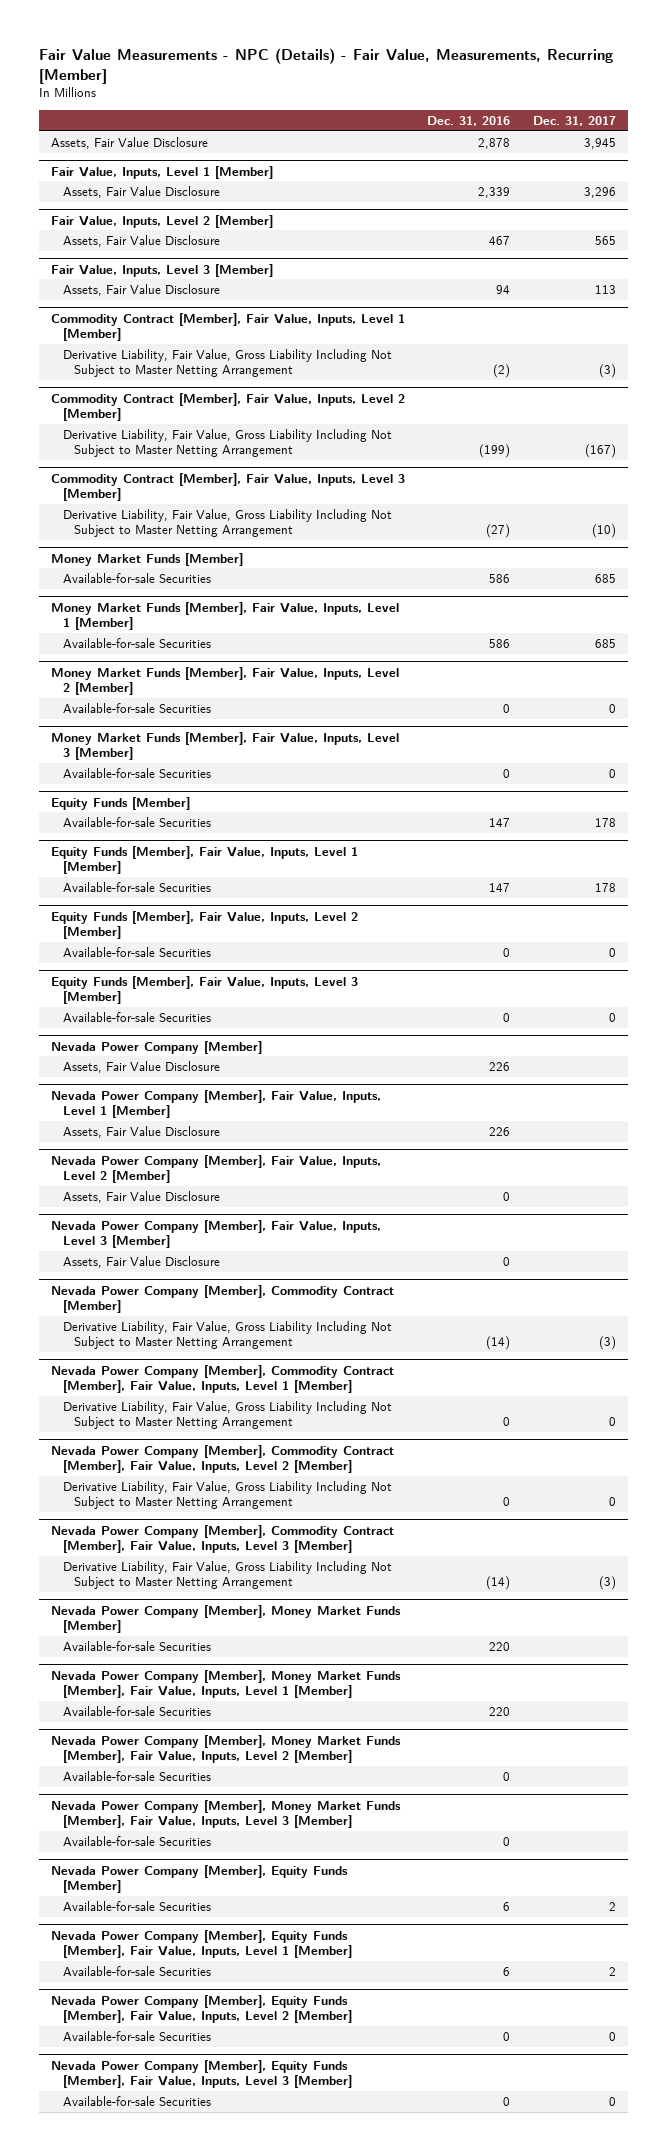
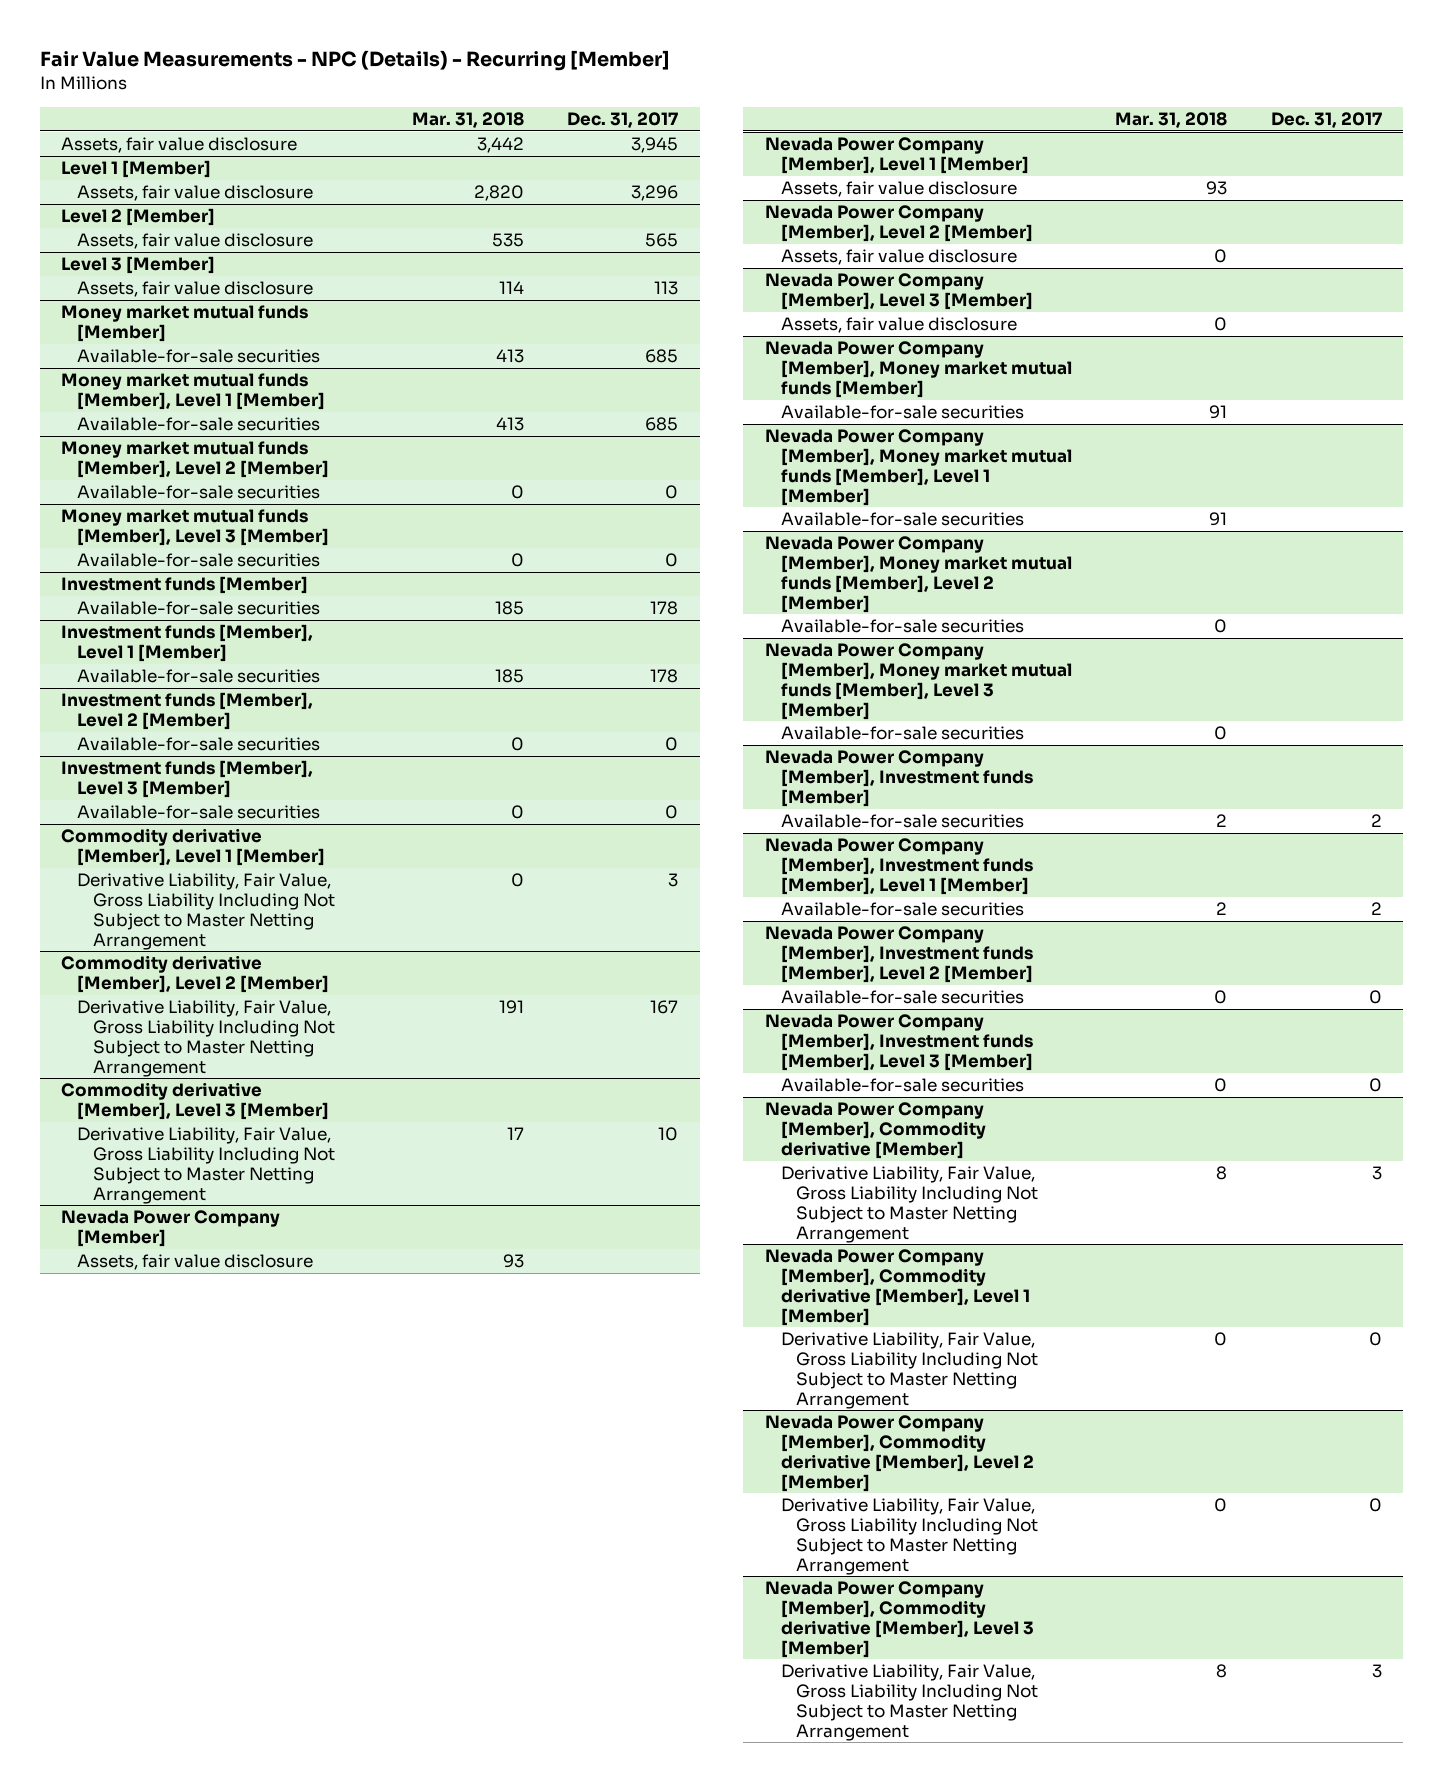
- Fair Value Measurements - NPC (Details) - Fair Value, Measurements, Recurring [Member]
+ Fair Value Measurements - NPC (Details) - Recurring [Member]
- | Dec. 31, 2016 | Dec. 31, 2017
+ | Mar. 31, 2018 | Dec. 31, 2017
- Assets, Fair Value Disclosure | 2,878 | 3,945
- Fair Value, Inputs, Level 1 [Member]
- Assets, Fair Value Disclosure | 2,339 | 3,296
- Fair Value, Inputs, Level 2 [Member]
- Assets, Fair Value Disclosure | 467 | 565
- Fair Value, Inputs, Level 3 [Member]
- Assets, Fair Value Disclosure | 94 | 113
- Commodity Contract [Member], Fair Value, Inputs, Level 1 [Member]
- Derivative Liability, Fair Value, Gross Liability Including Not Subject to Master Netting Arrangement | (2) | (3)
- Commodity Contract [Member], Fair Value, Inputs, Level 2 [Member]
- Derivative Liability, Fair Value, Gross Liability Including Not Subject to Master Netting Arrangement | (199) | (167)
- Commodity Contract [Member], Fair Value, Inputs, Level 3 [Member]
- Derivative Liability, Fair Value, Gross Liability Including Not Subject to Master Netting Arrangement | (27) | (10)
- Money Market Funds [Member]
- Available-for-sale Securities | 586 | 685
- Money Market Funds [Member], Fair Value, Inputs, Level 1 [Member]
- Available-for-sale Securities | 586 | 685
- Money Market Funds [Member], Fair Value, Inputs, Level 2 [Member]
- Available-for-sale Securities | 0 | 0
- Money Market Funds [Member], Fair Value, Inputs, Level 3 [Member]
- Available-for-sale Securities | 0 | 0
- Equity Funds [Member]
- Available-for-sale Securities | 147 | 178
- Equity Funds [Member], Fair Value, Inputs, Level 1 [Member]
- Available-for-sale Securities | 147 | 178
- Equity Funds [Member], Fair Value, Inputs, Level 2 [Member]
- Available-for-sale Securities | 0 | 0
- Equity Funds [Member], Fair Value, Inputs, Level 3 [Member]
- Available-for-sale Securities | 0 | 0
+ Assets, fair value disclosure | 3,442 | 3,945
+ Level 1 [Member]
+ Assets, fair value disclosure | 2,820 | 3,296
+ Level 2 [Member]
+ Assets, fair value disclosure | 535 | 565
+ Level 3 [Member]
+ Assets, fair value disclosure | 114 | 113
+ Money market mutual funds [Member]
+ Available-for-sale securities | 413 | 685
+ Money market mutual funds [Member], Level 1 [Member]
+ Available-for-sale securities | 413 | 685
+ Money market mutual funds [Member], Level 2 [Member]
+ Available-for-sale securities | 0 | 0
+ Money market mutual funds [Member], Level 3 [Member]
+ Available-for-sale securities | 0 | 0
+ Investment funds [Member]
+ Available-for-sale securities | 185 | 178
+ Investment funds [Member], Level 1 [Member]
+ Available-for-sale securities | 185 | 178
+ Investment funds [Member], Level 2 [Member]
+ Available-for-sale securities | 0 | 0
+ Investment funds [Member], Level 3 [Member]
+ Available-for-sale securities | 0 | 0
+ Commodity derivative [Member], Level 1 [Member]
+ Derivative Liability, Fair Value, Gross Liability Including Not Subject to Master Netting Arrangement | 0 | 3
+ Commodity derivative [Member], Level 2 [Member]
+ Derivative Liability, Fair Value, Gross Liability Including Not Subject to Master Netting Arrangement | 191 | 167
+ Commodity derivative [Member], Level 3 [Member]
+ Derivative Liability, Fair Value, Gross Liability Including Not Subject to Master Netting Arrangement | 17 | 10
@ Nevada Power Company [Member]
- Assets, Fair Value Disclosure | 226 |
- Nevada Power Company [Member], Fair Value, Inputs, Level 1 [Member]
- Assets, Fair Value Disclosure | 226 |
- Nevada Power Company [Member], Fair Value, Inputs, Level 2 [Member]
- Assets, Fair Value Disclosure | 0 |
- Nevada Power Company [Member], Fair Value, Inputs, Level 3 [Member]
- Assets, Fair Value Disclosure | 0 |
- Nevada Power Company [Member], Commodity Contract [Member]
- Derivative Liability, Fair Value, Gross Liability Including Not Subject to Master Netting Arrangement | (14) | (3)
- Nevada Power Company [Member], Commodity Contract [Member], Fair Value, Inputs, Level 1 [Member]
@ Nevada Power Company [Member]
+ Assets, fair value disclosure | 93 |
+ Nevada Power Company [Member], Level 1 [Member]
+ Assets, fair value disclosure | 93 |
+ Nevada Power Company [Member], Level 2 [Member]
+ Assets, fair value disclosure | 0 |
+ Nevada Power Company [Member], Level 3 [Member]
+ Assets, fair value disclosure | 0 |
+ Nevada Power Company [Member], Money market mutual funds [Member]
+ Available-for-sale securities | 91 |
+ Nevada Power Company [Member], Money market mutual funds [Member], Level 1 [Member]
+ Available-for-sale securities | 91 |
+ Nevada Power Company [Member], Money market mutual funds [Member], Level 2 [Member]
+ Available-for-sale securities | 0 |
+ Nevada Power Company [Member], Money market mutual funds [Member], Level 3 [Member]
+ Available-for-sale securities | 0 |
+ Nevada Power Company [Member], Investment funds [Member]
+ Available-for-sale securities | 2 | 2
+ Nevada Power Company [Member], Investment funds [Member], Level 1 [Member]
+ Available-for-sale securities | 2 | 2
+ Nevada Power Company [Member], Investment funds [Member], Level 2 [Member]
+ Available-for-sale securities | 0 | 0
+ Nevada Power Company [Member], Investment funds [Member], Level 3 [Member]
+ Available-for-sale securities | 0 | 0
+ Nevada Power Company [Member], Commodity derivative [Member]
+ Derivative Liability, Fair Value, Gross Liability Including Not Subject to Master Netting Arrangement | 8 | 3
+ Nevada Power Company [Member], Commodity derivative [Member], Level 1 [Member]
- Nevada Power Company [Member], Commodity Contract [Member], Fair Value, Inputs, Level 2 [Member]
+ Nevada Power Company [Member], Commodity derivative [Member], Level 2 [Member]
- Nevada Power Company [Member], Commodity Contract [Member], Fair Value, Inputs, Level 3 [Member]
- Derivative Liability, Fair Value, Gross Liability Including Not Subject to Master Netting Arrangement | (14) | (3)
- Nevada Power Company [Member], Money Market Funds [Member]
- Available-for-sale Securities | 220 |
- Nevada Power Company [Member], Money Market Funds [Member], Fair Value, Inputs, Level 1 [Member]
- Available-for-sale Securities | 220 |
- Nevada Power Company [Member], Money Market Funds [Member], Fair Value, Inputs, Level 2 [Member]
- Available-for-sale Securities | 0 |
- Nevada Power Company [Member], Money Market Funds [Member], Fair Value, Inputs, Level 3 [Member]
- Available-for-sale Securities | 0 |
- Nevada Power Company [Member], Equity Funds [Member]
- Available-for-sale Securities | 6 | 2
- Nevada Power Company [Member], Equity Funds [Member], Fair Value, Inputs, Level 1 [Member]
- Available-for-sale Securities | 6 | 2
- Nevada Power Company [Member], Equity Funds [Member], Fair Value, Inputs, Level 2 [Member]
- Available-for-sale Securities | 0 | 0
- Nevada Power Company [Member], Equity Funds [Member], Fair Value, Inputs, Level 3 [Member]
- Available-for-sale Securities | 0 | 0
+ Nevada Power Company [Member], Commodity derivative [Member], Level 3 [Member]
+ Derivative Liability, Fair Value, Gross Liability Including Not Subject to Master Netting Arrangement | 8 | 3

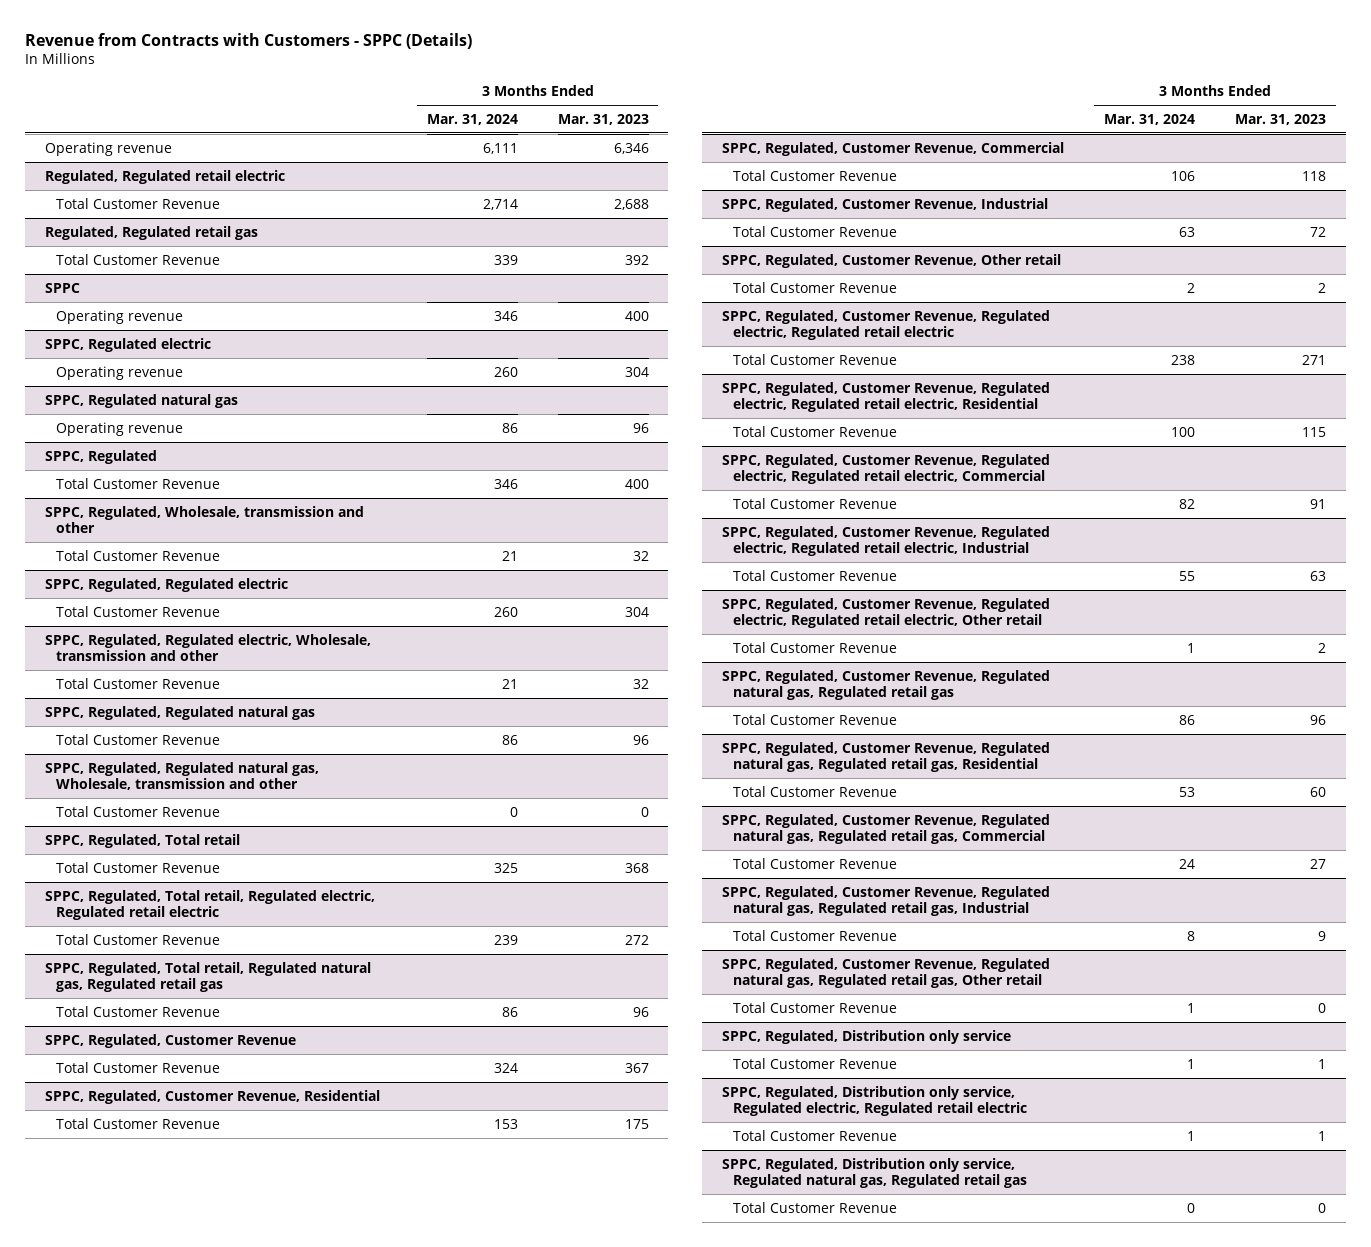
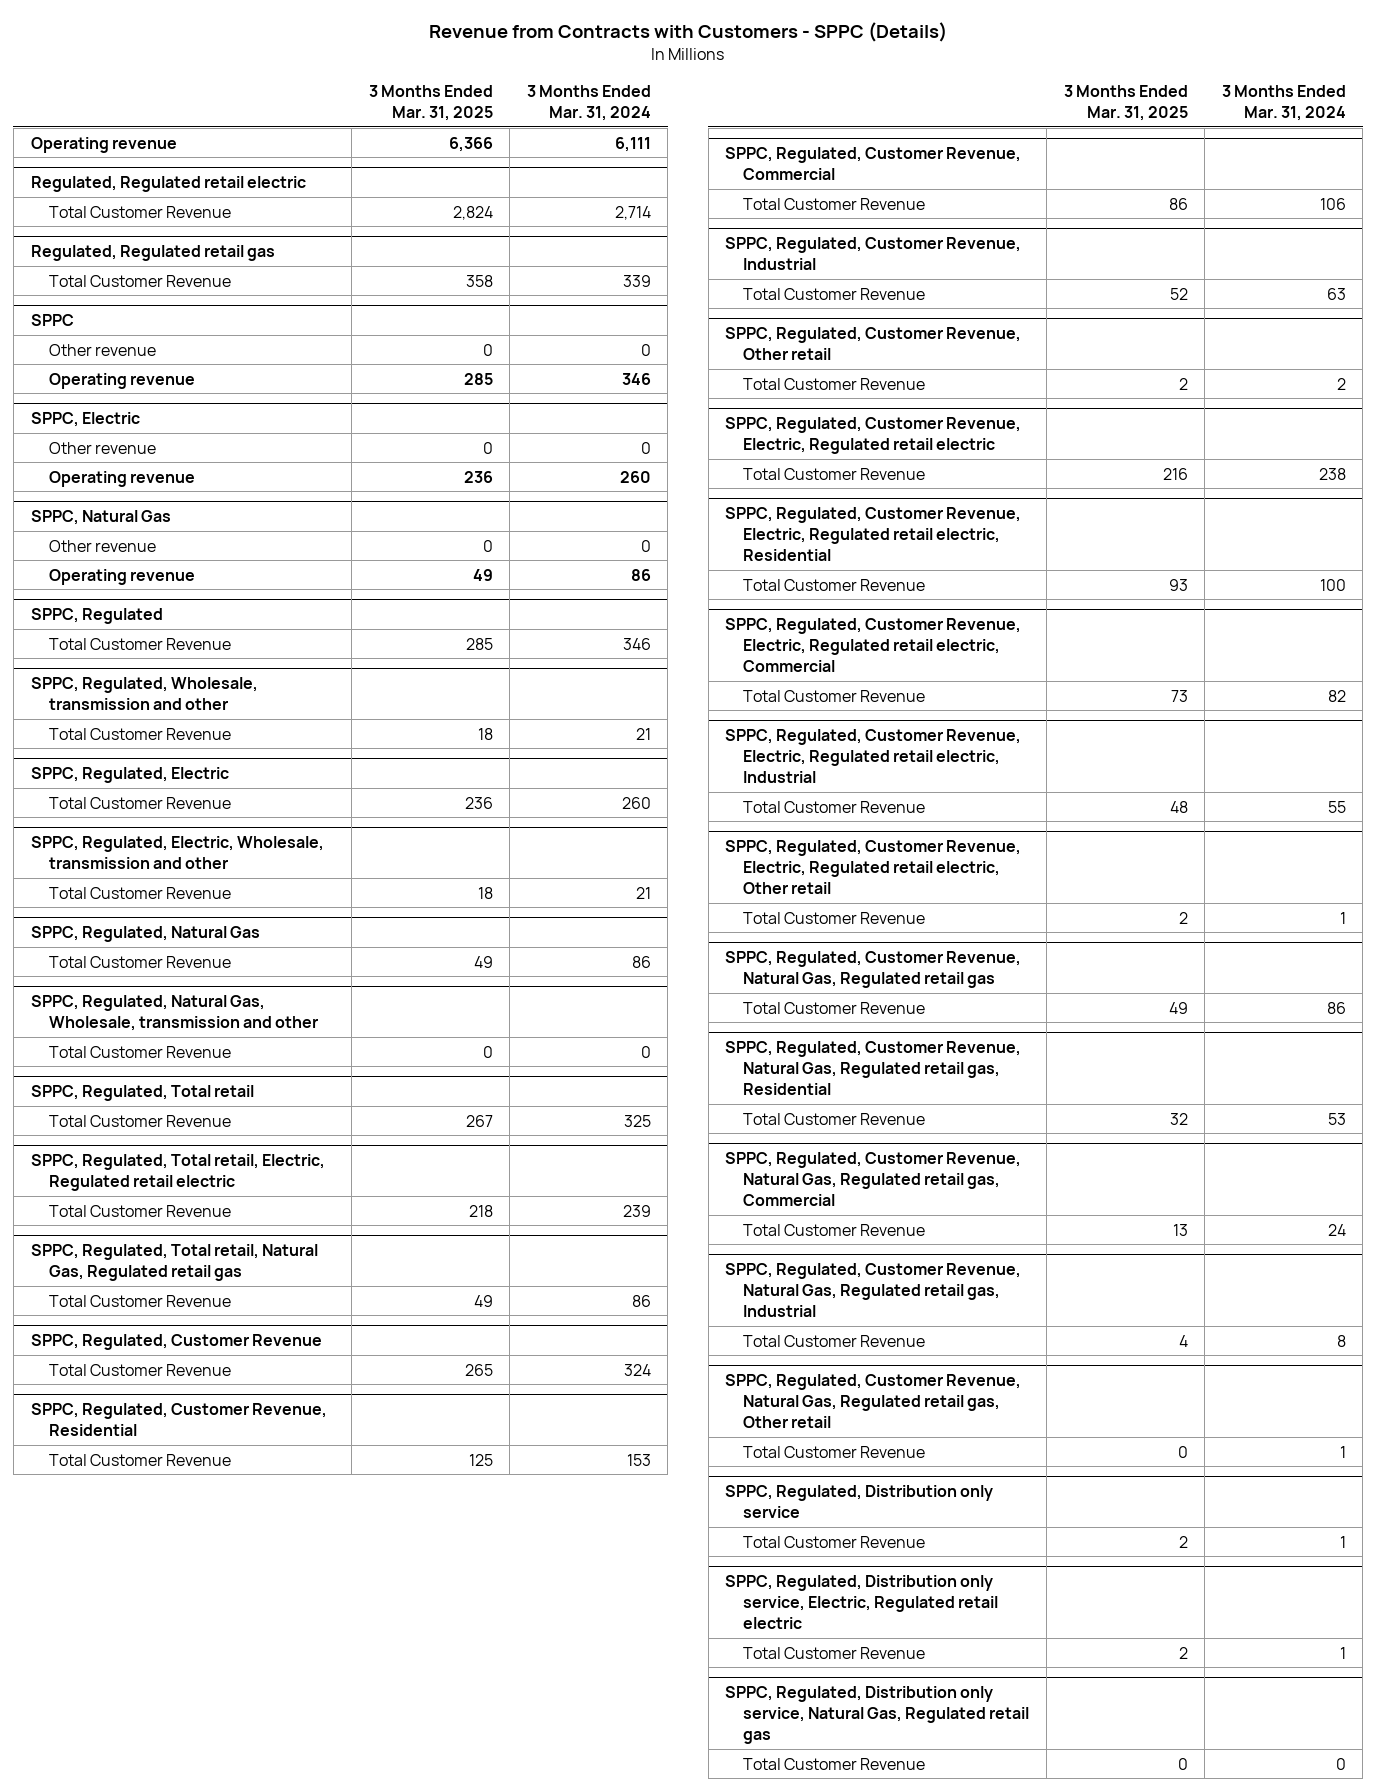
- | 3 Months Ended Mar. 31, 2024 | 3 Months Ended Mar. 31, 2023
+ | 3 Months Ended Mar. 31, 2025 | 3 Months Ended Mar. 31, 2024
@ SPPC
+ Other revenue | 0 | 0
- SPPC, Regulated electric
+ SPPC, Electric
+ Other revenue | 0 | 0
- SPPC, Regulated natural gas
+ SPPC, Natural Gas
+ Other revenue | 0 | 0
- SPPC, Regulated, Regulated electric
+ SPPC, Regulated, Electric
- SPPC, Regulated, Regulated electric, Wholesale, transmission and other
+ SPPC, Regulated, Electric, Wholesale, transmission and other
- SPPC, Regulated, Regulated natural gas
+ SPPC, Regulated, Natural Gas
- SPPC, Regulated, Regulated natural gas, Wholesale, transmission and other
+ SPPC, Regulated, Natural Gas, Wholesale, transmission and other
- SPPC, Regulated, Total retail, Regulated electric, Regulated retail electric
+ SPPC, Regulated, Total retail, Electric, Regulated retail electric
- SPPC, Regulated, Total retail, Regulated natural gas, Regulated retail gas
+ SPPC, Regulated, Total retail, Natural Gas, Regulated retail gas
- SPPC, Regulated, Customer Revenue, Regulated electric, Regulated retail electric
+ SPPC, Regulated, Customer Revenue, Electric, Regulated retail electric
- SPPC, Regulated, Customer Revenue, Regulated electric, Regulated retail electric, Residential
+ SPPC, Regulated, Customer Revenue, Electric, Regulated retail electric, Residential
- SPPC, Regulated, Customer Revenue, Regulated electric, Regulated retail electric, Commercial
+ SPPC, Regulated, Customer Revenue, Electric, Regulated retail electric, Commercial
- SPPC, Regulated, Customer Revenue, Regulated electric, Regulated retail electric, Industrial
+ SPPC, Regulated, Customer Revenue, Electric, Regulated retail electric, Industrial
- SPPC, Regulated, Customer Revenue, Regulated electric, Regulated retail electric, Other retail
+ SPPC, Regulated, Customer Revenue, Electric, Regulated retail electric, Other retail
- SPPC, Regulated, Customer Revenue, Regulated natural gas, Regulated retail gas
+ SPPC, Regulated, Customer Revenue, Natural Gas, Regulated retail gas
- SPPC, Regulated, Customer Revenue, Regulated natural gas, Regulated retail gas, Residential
+ SPPC, Regulated, Customer Revenue, Natural Gas, Regulated retail gas, Residential
- SPPC, Regulated, Customer Revenue, Regulated natural gas, Regulated retail gas, Commercial
+ SPPC, Regulated, Customer Revenue, Natural Gas, Regulated retail gas, Commercial
- SPPC, Regulated, Customer Revenue, Regulated natural gas, Regulated retail gas, Industrial
+ SPPC, Regulated, Customer Revenue, Natural Gas, Regulated retail gas, Industrial
- SPPC, Regulated, Customer Revenue, Regulated natural gas, Regulated retail gas, Other retail
+ SPPC, Regulated, Customer Revenue, Natural Gas, Regulated retail gas, Other retail
- SPPC, Regulated, Distribution only service, Regulated electric, Regulated retail electric
+ SPPC, Regulated, Distribution only service, Electric, Regulated retail electric
- SPPC, Regulated, Distribution only service, Regulated natural gas, Regulated retail gas
+ SPPC, Regulated, Distribution only service, Natural Gas, Regulated retail gas

